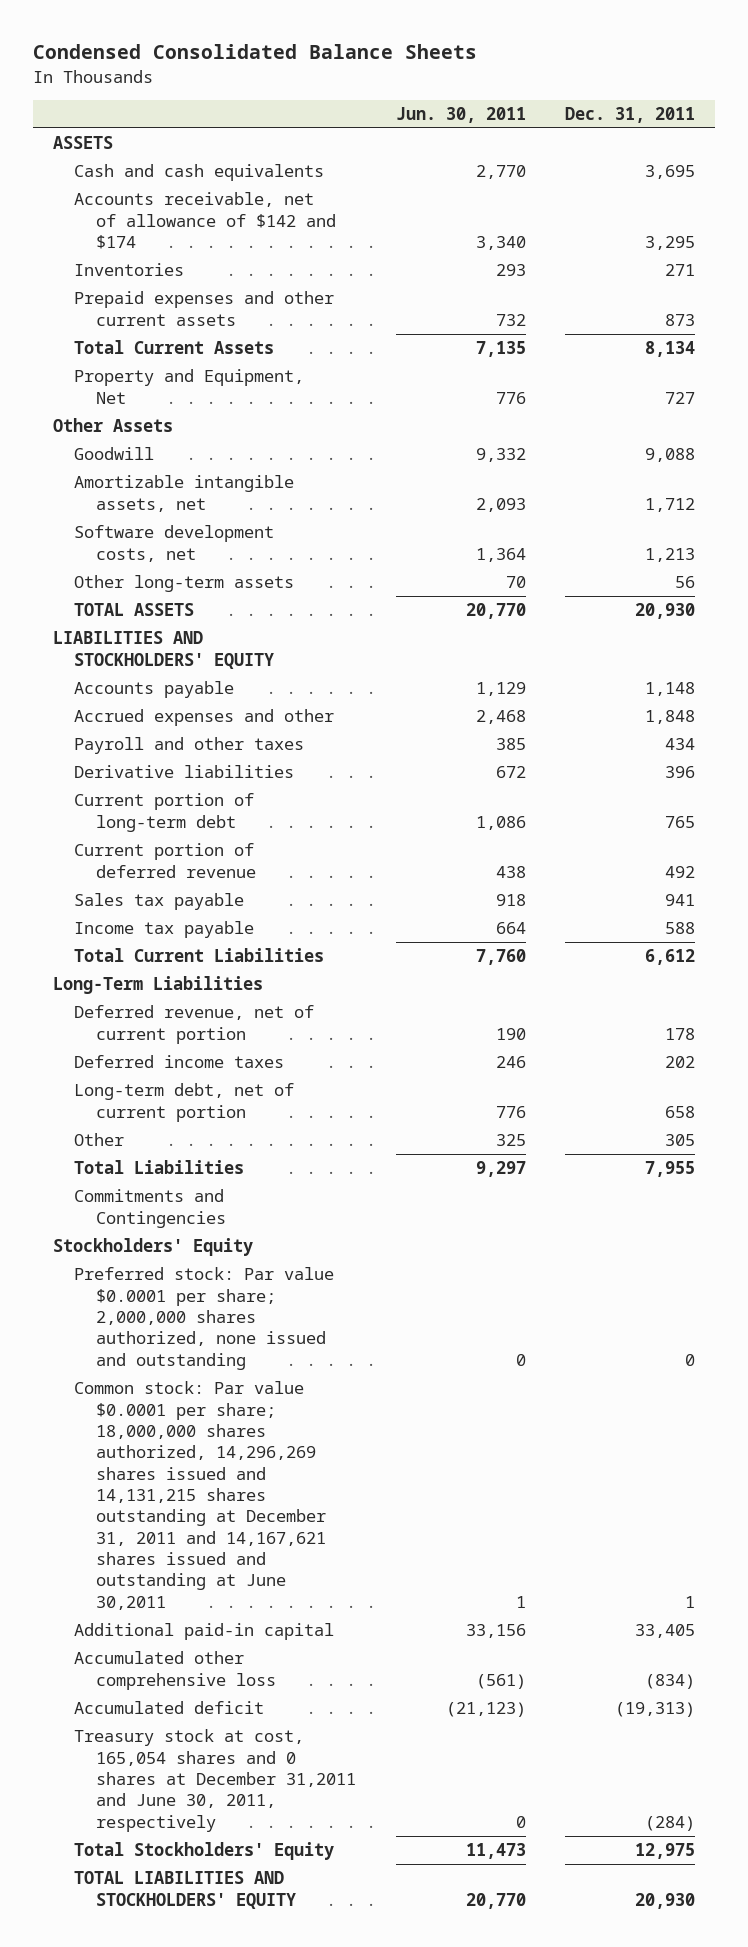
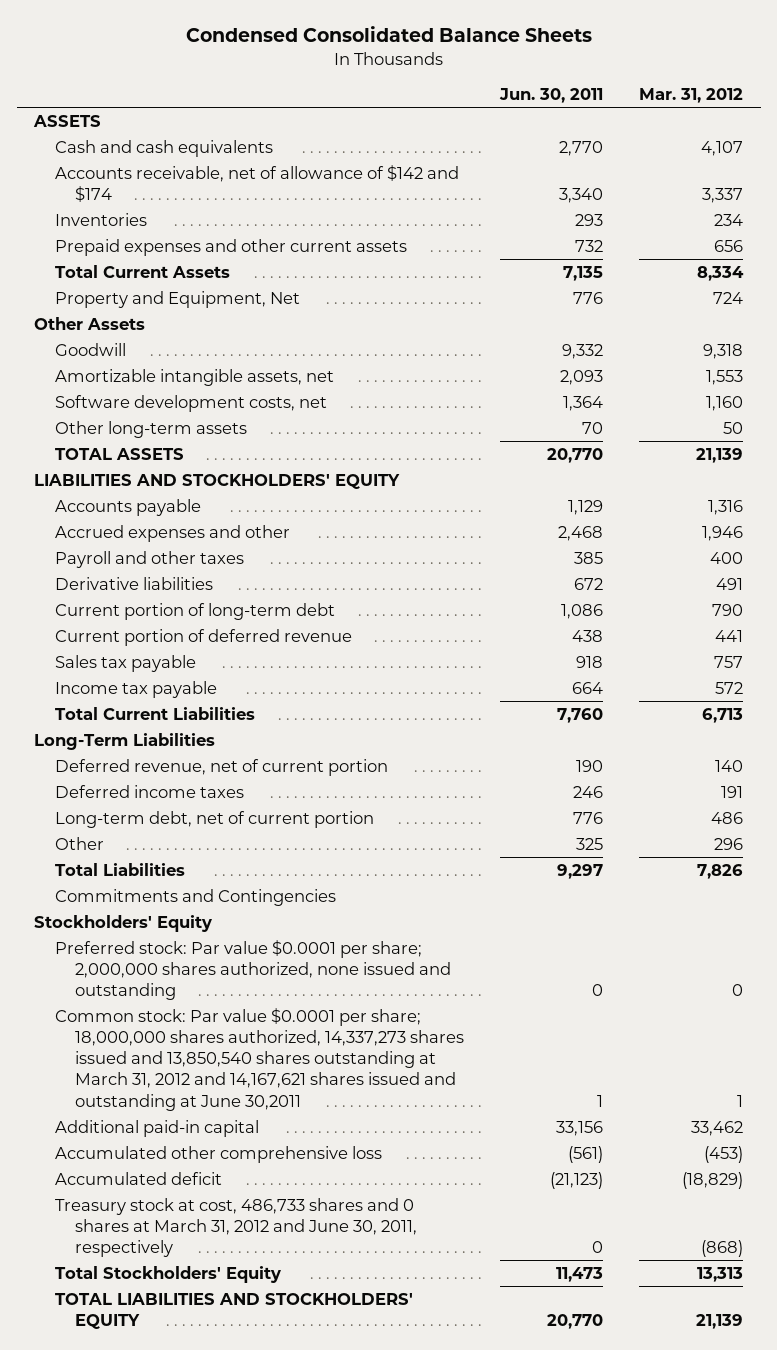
- | Jun. 30, 2011 | Dec. 31, 2011
+ | Jun. 30, 2011 | Mar. 31, 2012
- Common stock: Par value $0.0001 per share; 18,000,000 shares authorized, 14,296,269 shares issued and 14,131,215 shares outstanding at December 31, 2011 and 14,167,621 shares issued and outstanding at June 30,2011 | 1 | 1
+ Common stock: Par value $0.0001 per share; 18,000,000 shares authorized, 14,337,273 shares issued and 13,850,540 shares outstanding at March 31, 2012 and 14,167,621 shares issued and outstanding at June 30,2011 | 1 | 1
- Treasury stock at cost, 165,054 shares and 0 shares at December 31,2011 and June 30, 2011, respectively | 0 | (284)
+ Treasury stock at cost, 486,733 shares and 0 shares at March 31, 2012 and June 30, 2011, respectively | 0 | (868)

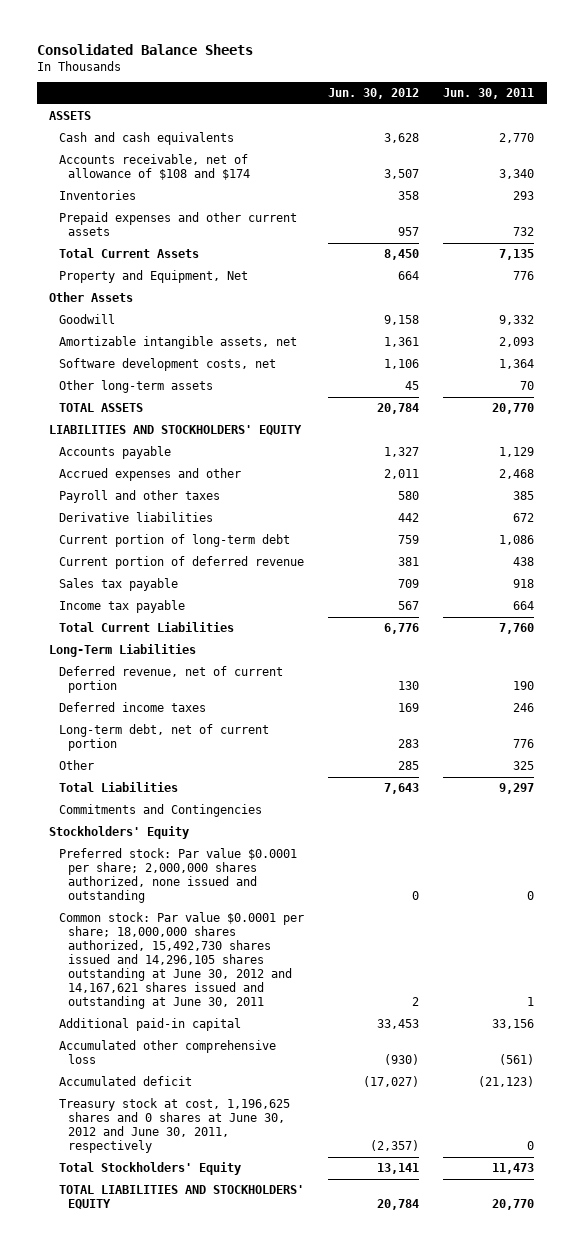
- Condensed Consolidated Balance Sheets
+ Consolidated Balance Sheets
- | Jun. 30, 2011 | Mar. 31, 2012
+ | Jun. 30, 2012 | Jun. 30, 2011
- Accounts receivable, net of allowance of $142 and $174 | 3,340 | 3,337
+ Accounts receivable, net of allowance of $108 and $174 | 3,507 | 3,340
- Common stock: Par value $0.0001 per share; 18,000,000 shares authorized, 14,337,273 shares issued and 13,850,540 shares outstanding at March 31, 2012 and 14,167,621 shares issued and outstanding at June 30,2011 | 1 | 1
+ Common stock: Par value $0.0001 per share; 18,000,000 shares authorized, 15,492,730 shares issued and 14,296,105 shares outstanding at June 30, 2012 and 14,167,621 shares issued and outstanding at June 30, 2011 | 2 | 1
- Treasury stock at cost, 486,733 shares and 0 shares at March 31, 2012 and June 30, 2011, respectively | 0 | (868)
+ Treasury stock at cost, 1,196,625 shares and 0 shares at June 30, 2012 and June 30, 2011, respectively | (2,357) | 0

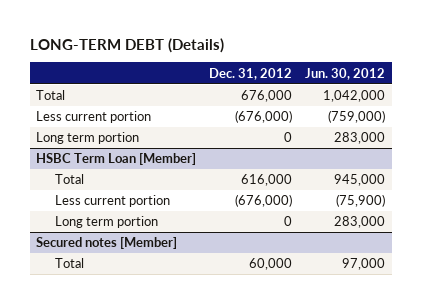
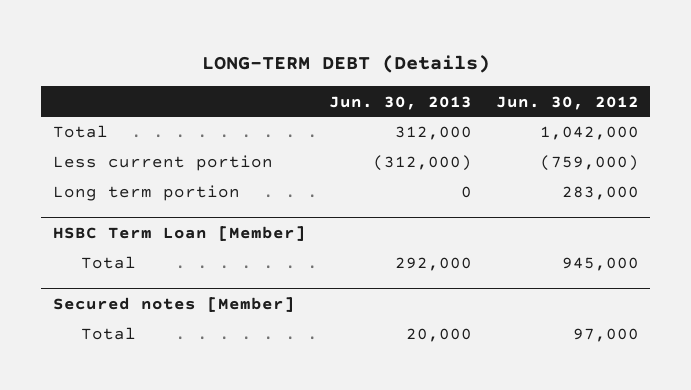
- | Dec. 31, 2012 | Jun. 30, 2012
+ | Jun. 30, 2013 | Jun. 30, 2012
@ HSBC Term Loan [Member]
- Less current portion | (676,000) | (75,900)
- Long term portion | 0 | 283,000

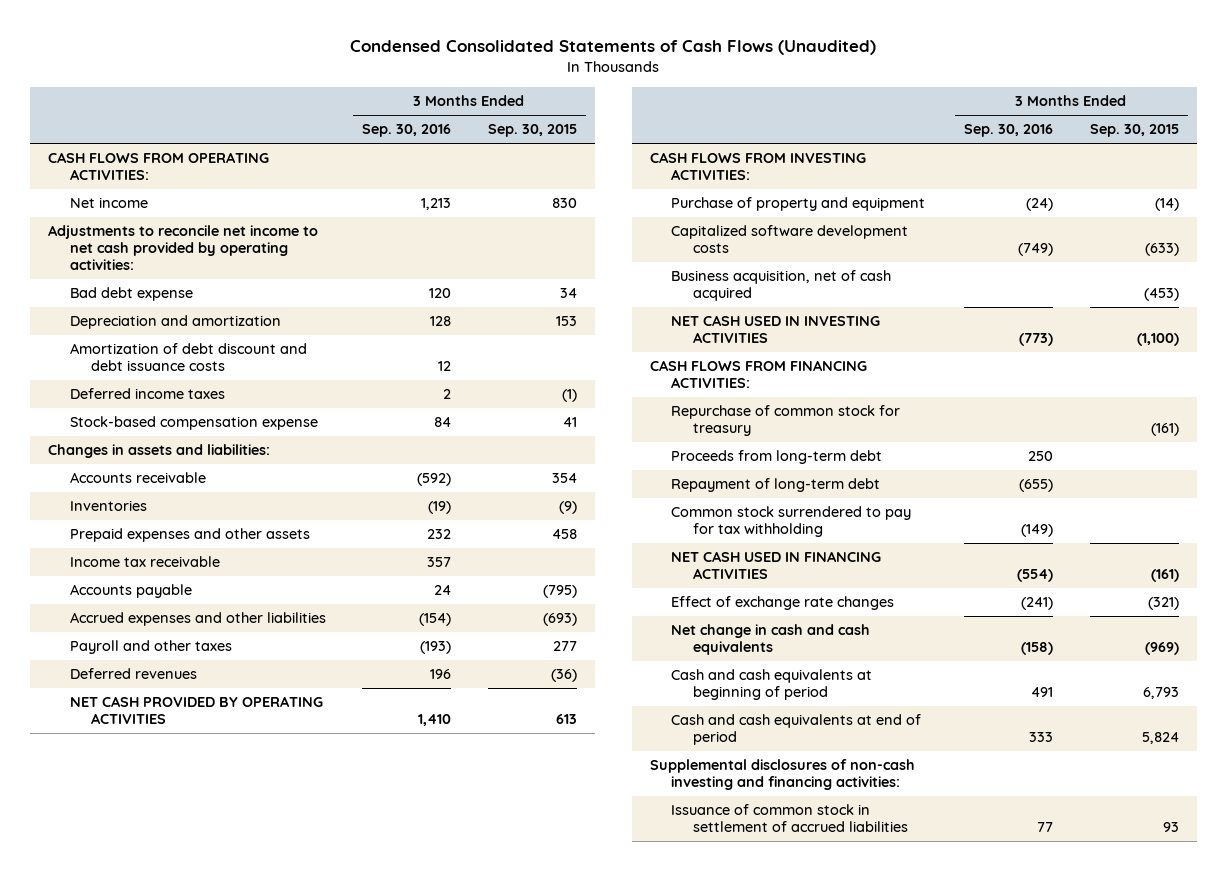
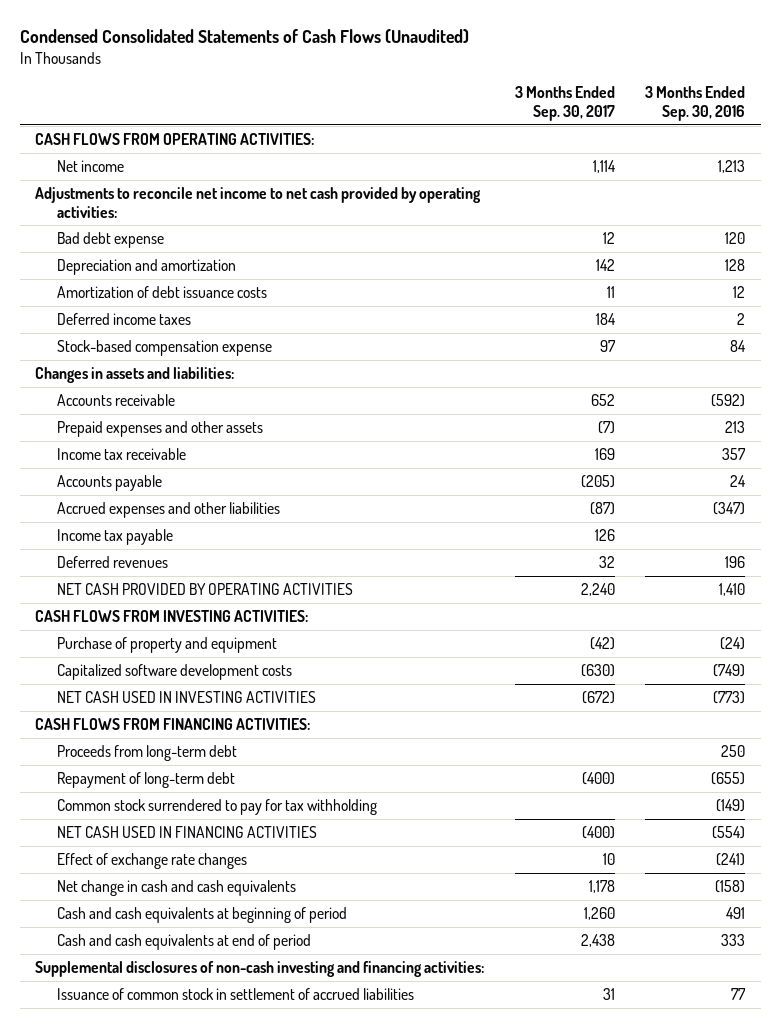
- | 3 Months Ended Sep. 30, 2016 | 3 Months Ended Sep. 30, 2015
+ | 3 Months Ended Sep. 30, 2017 | 3 Months Ended Sep. 30, 2016
- Amortization of debt discount and debt issuance costs | 12 |
+ Amortization of debt issuance costs | 11 | 12
- Inventories | (19) | (9)
- Prepaid expenses and other assets | 232 | 458
+ Prepaid expenses and other assets | (7) | 213
- Accrued expenses and other liabilities | (154) | (693)
- Payroll and other taxes | (193) | 277
+ Accrued expenses and other liabilities | (87) | (347)
+ Income tax payable | 126 |
- Business acquisition, net of cash acquired | | (453)
- Repurchase of common stock for treasury | | (161)

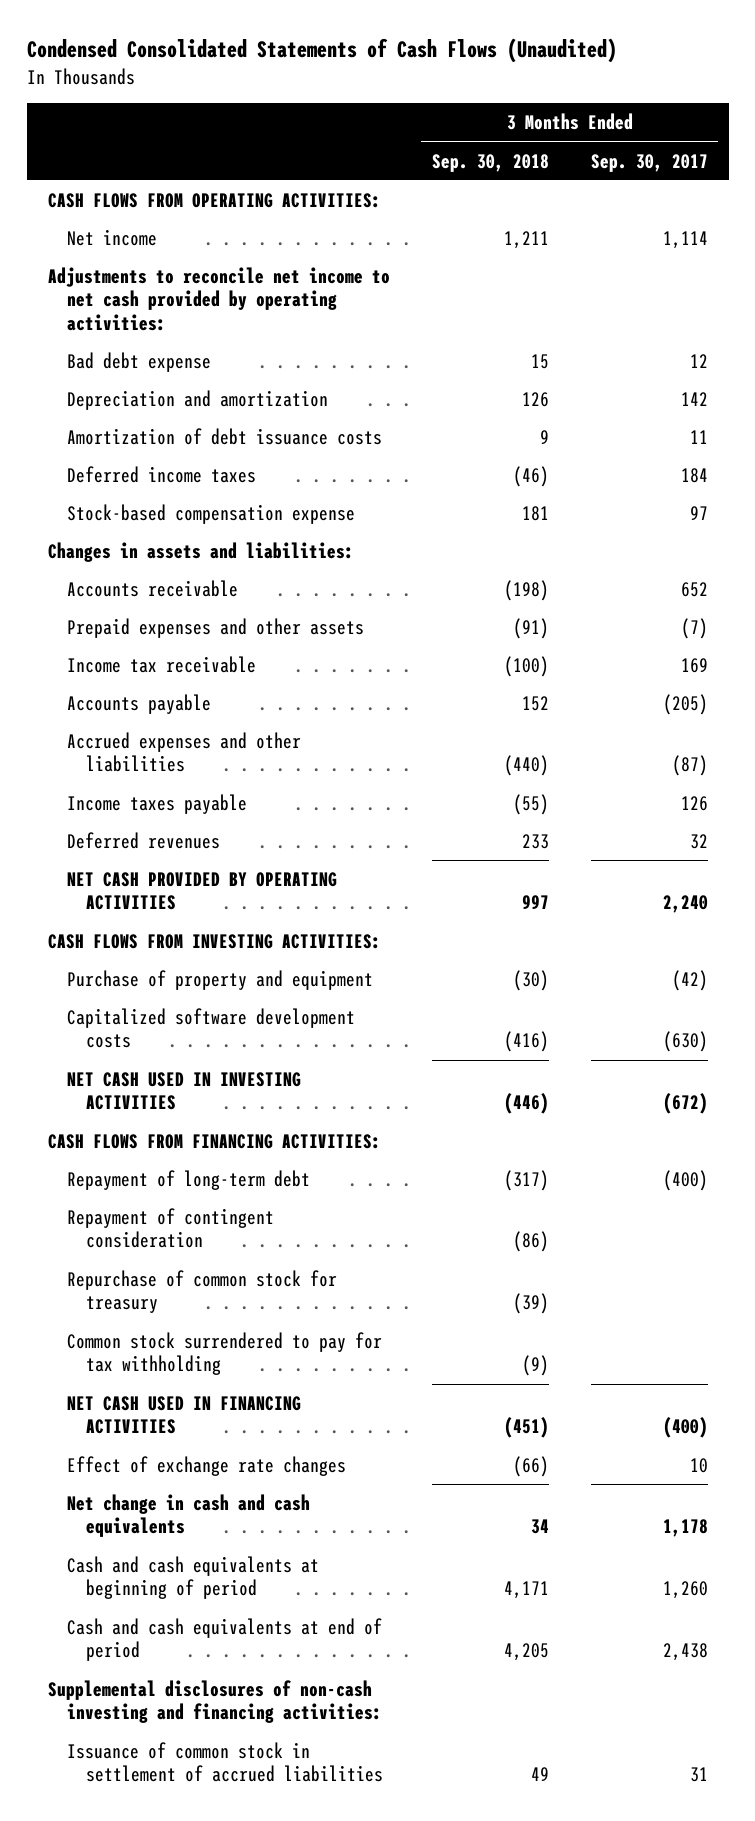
- | 3 Months Ended Sep. 30, 2017 | 3 Months Ended Sep. 30, 2016
+ | 3 Months Ended Sep. 30, 2018 | 3 Months Ended Sep. 30, 2017
- Income tax payable | 126 |
+ Income taxes payable | (55) | 126
- Proceeds from long-term debt | | 250
+ Repayment of contingent consideration | (86) |
+ Repurchase of common stock for treasury | (39) |

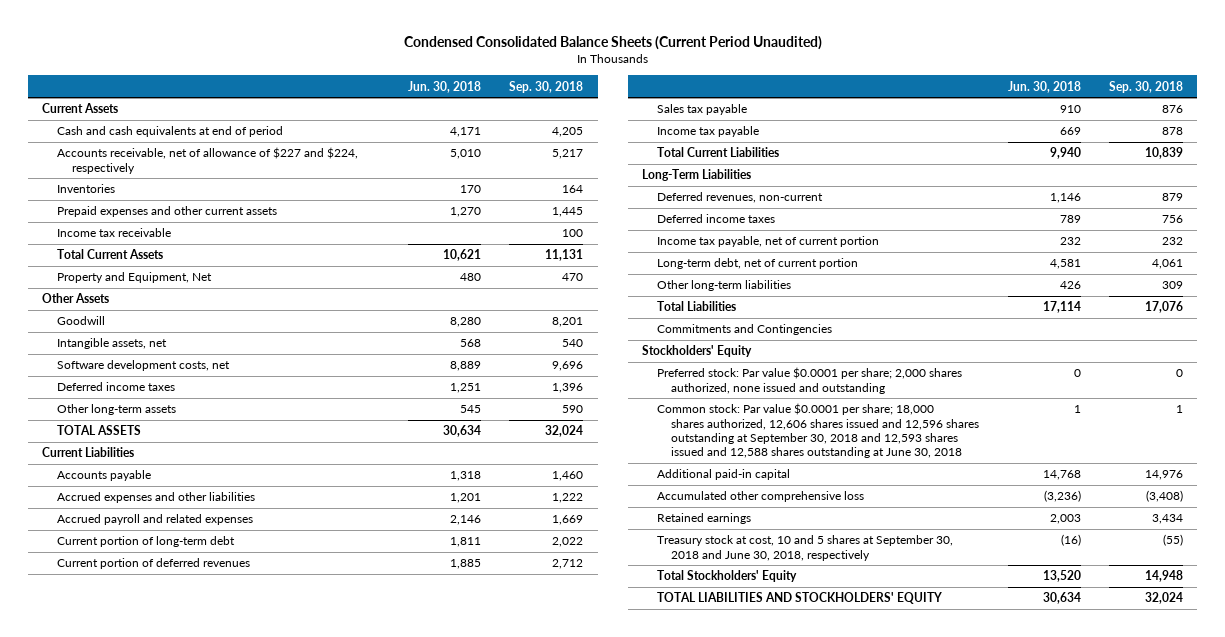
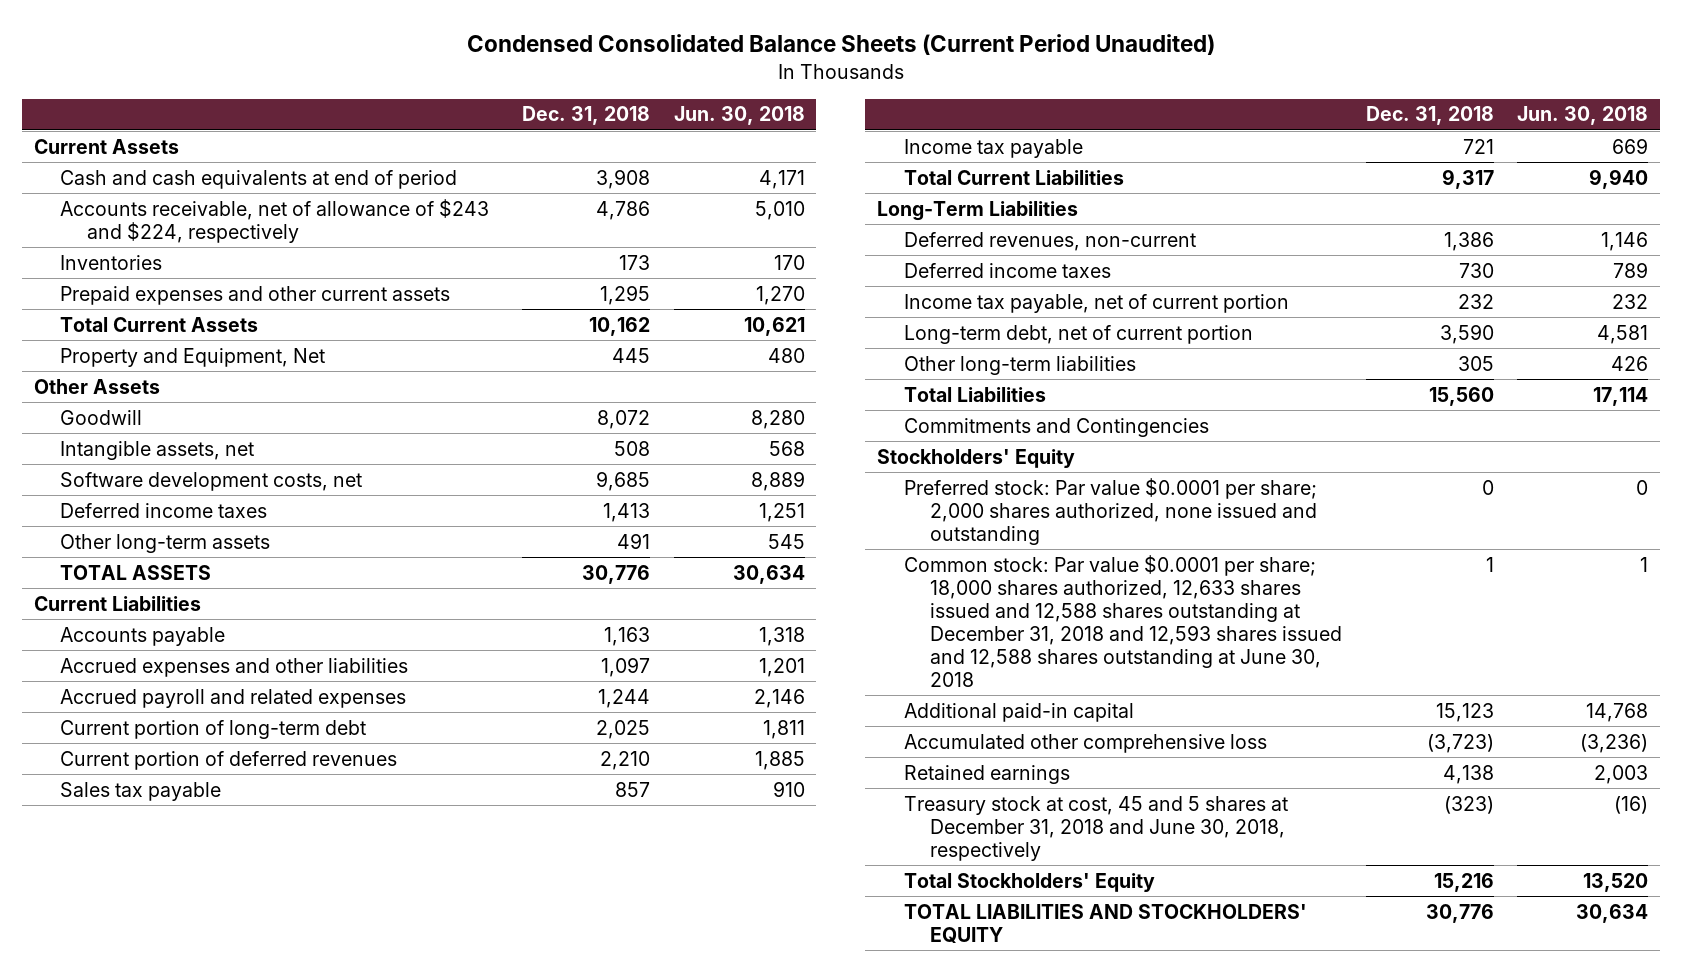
- | Jun. 30, 2018 | Sep. 30, 2018
+ | Dec. 31, 2018 | Jun. 30, 2018
- Accounts receivable, net of allowance of $227 and $224, respectively | 5,010 | 5,217
+ Accounts receivable, net of allowance of $243 and $224, respectively | 4,786 | 5,010
- Income tax receivable | | 100
- Common stock: Par value $0.0001 per share; 18,000 shares authorized, 12,606 shares issued and 12,596 shares outstanding at September 30, 2018 and 12,593 shares issued and 12,588 shares outstanding at June 30, 2018 | 1 | 1
+ Common stock: Par value $0.0001 per share; 18,000 shares authorized, 12,633 shares issued and 12,588 shares outstanding at December 31, 2018 and 12,593 shares issued and 12,588 shares outstanding at June 30, 2018 | 1 | 1
- Treasury stock at cost, 10 and 5 shares at September 30, 2018 and June 30, 2018, respectively | (16) | (55)
+ Treasury stock at cost, 45 and 5 shares at December 31, 2018 and June 30, 2018, respectively | (323) | (16)

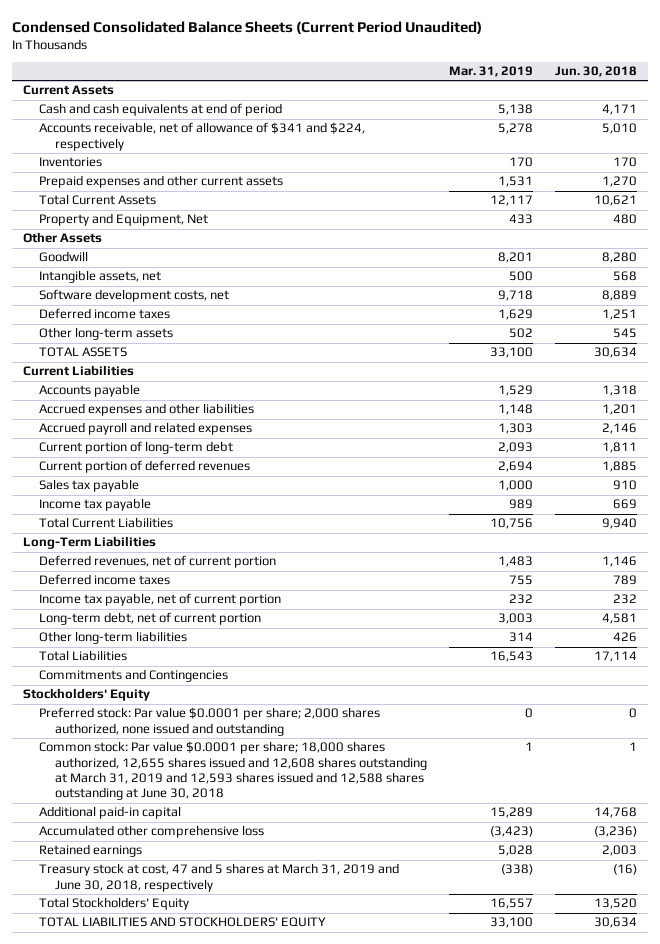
- | Dec. 31, 2018 | Jun. 30, 2018
+ | Mar. 31, 2019 | Jun. 30, 2018
- Accounts receivable, net of allowance of $243 and $224, respectively | 4,786 | 5,010
+ Accounts receivable, net of allowance of $341 and $224, respectively | 5,278 | 5,010
- Deferred revenues, non-current | 1,386 | 1,146
+ Deferred revenues, net of current portion | 1,483 | 1,146
- Common stock: Par value $0.0001 per share; 18,000 shares authorized, 12,633 shares issued and 12,588 shares outstanding at December 31, 2018 and 12,593 shares issued and 12,588 shares outstanding at June 30, 2018 | 1 | 1
+ Common stock: Par value $0.0001 per share; 18,000 shares authorized, 12,655 shares issued and 12,608 shares outstanding at March 31, 2019 and 12,593 shares issued and 12,588 shares outstanding at June 30, 2018 | 1 | 1
- Treasury stock at cost, 45 and 5 shares at December 31, 2018 and June 30, 2018, respectively | (323) | (16)
+ Treasury stock at cost, 47 and 5 shares at March 31, 2019 and June 30, 2018, respectively | (338) | (16)

